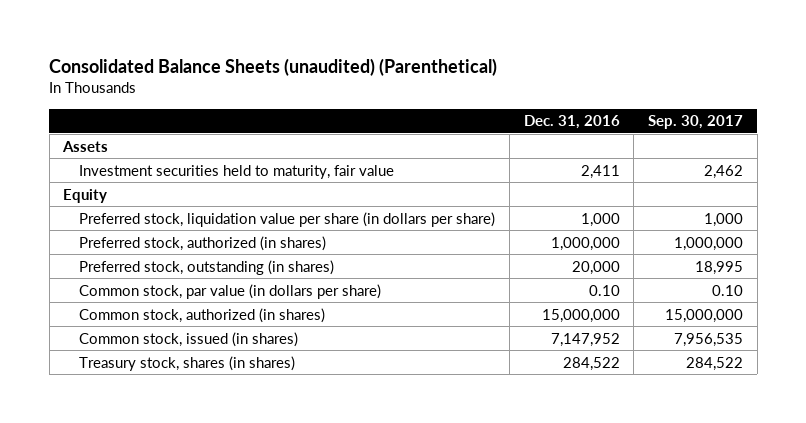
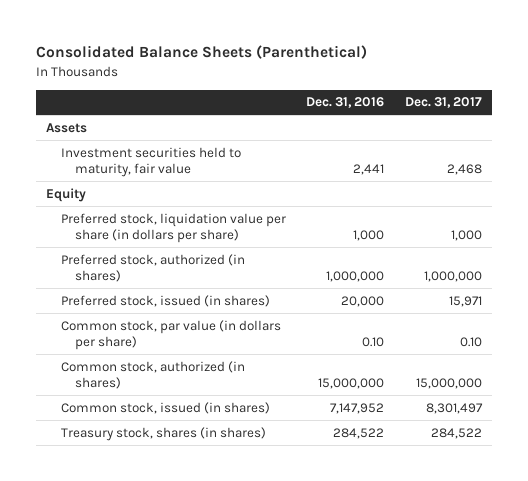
- Consolidated Balance Sheets (unaudited) (Parenthetical)
+ Consolidated Balance Sheets (Parenthetical)
- | Dec. 31, 2016 | Sep. 30, 2017
+ | Dec. 31, 2016 | Dec. 31, 2017
- Investment securities held to maturity, fair value | 2,411 | 2,462
+ Investment securities held to maturity, fair value | 2,441 | 2,468
- Preferred stock, outstanding (in shares) | 20,000 | 18,995
+ Preferred stock, issued (in shares) | 20,000 | 15,971

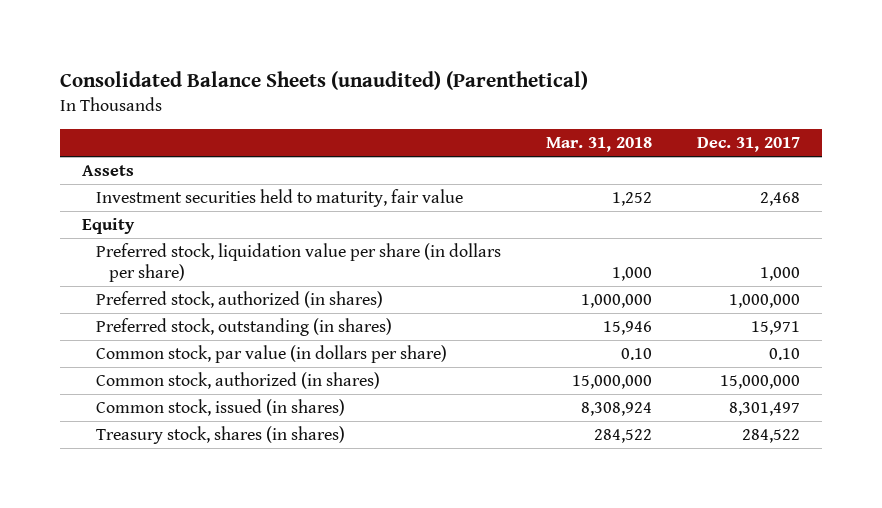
- Consolidated Balance Sheets (Parenthetical)
+ Consolidated Balance Sheets (unaudited) (Parenthetical)
- | Dec. 31, 2016 | Dec. 31, 2017
+ | Mar. 31, 2018 | Dec. 31, 2017
- Preferred stock, issued (in shares) | 20,000 | 15,971
+ Preferred stock, outstanding (in shares) | 15,946 | 15,971

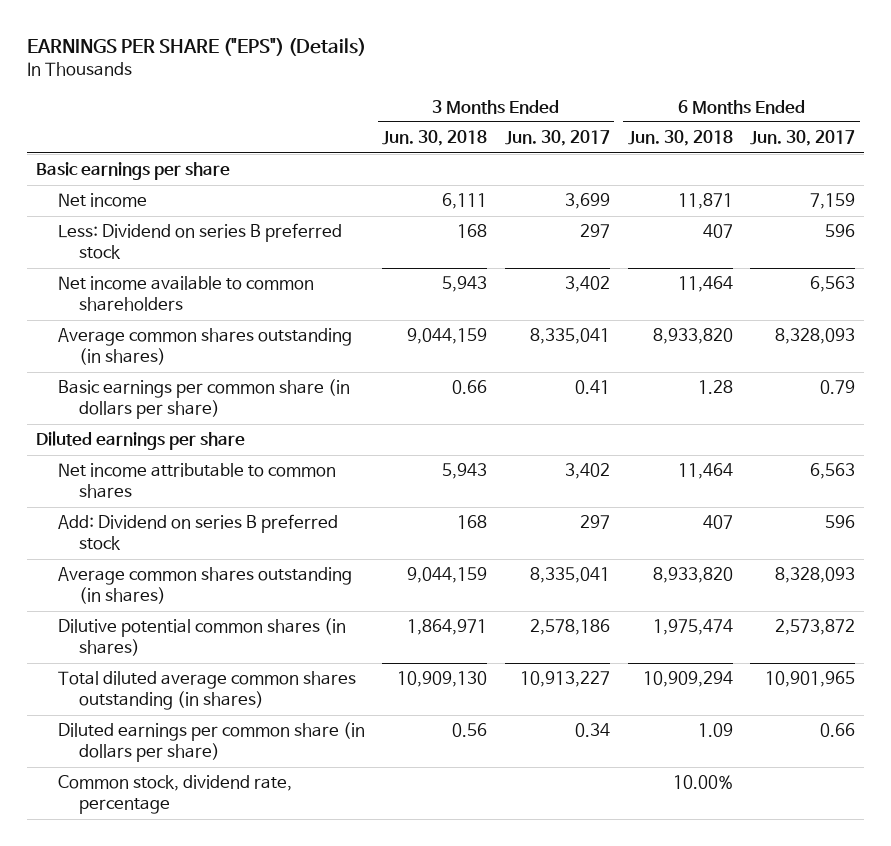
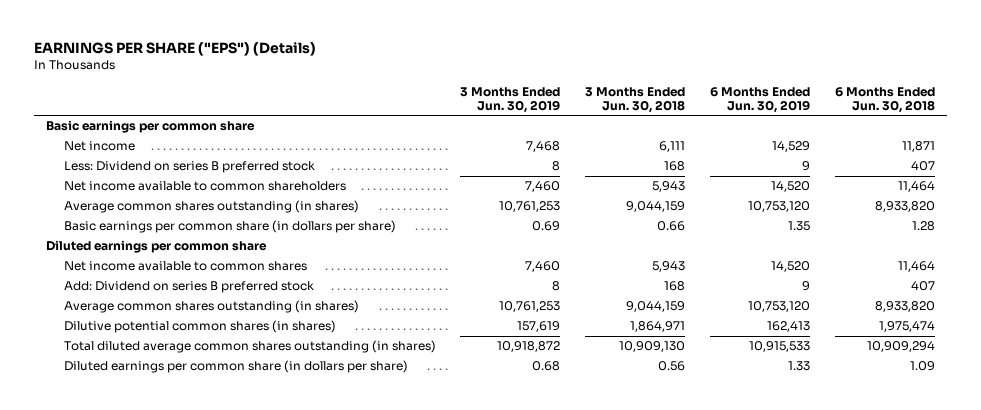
- | 3 Months Ended Jun. 30, 2018 | 3 Months Ended Jun. 30, 2017 | 6 Months Ended Jun. 30, 2018 | 6 Months Ended Jun. 30, 2017
+ | 3 Months Ended Jun. 30, 2019 | 3 Months Ended Jun. 30, 2018 | 6 Months Ended Jun. 30, 2019 | 6 Months Ended Jun. 30, 2018
- Basic earnings per share
+ Basic earnings per common share
- Diluted earnings per share
- Net income attributable to common shares | 5,943 | 3,402 | 11,464 | 6,563
+ Diluted earnings per common share
+ Net income available to common shares | 7,460 | 5,943 | 14,520 | 11,464
- Common stock, dividend rate, percentage | | | 10.00% |

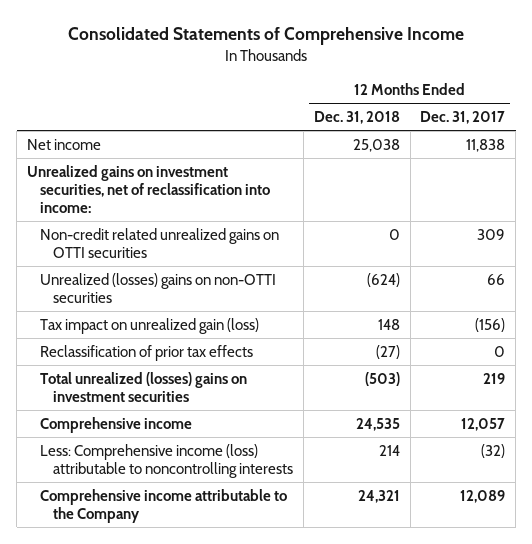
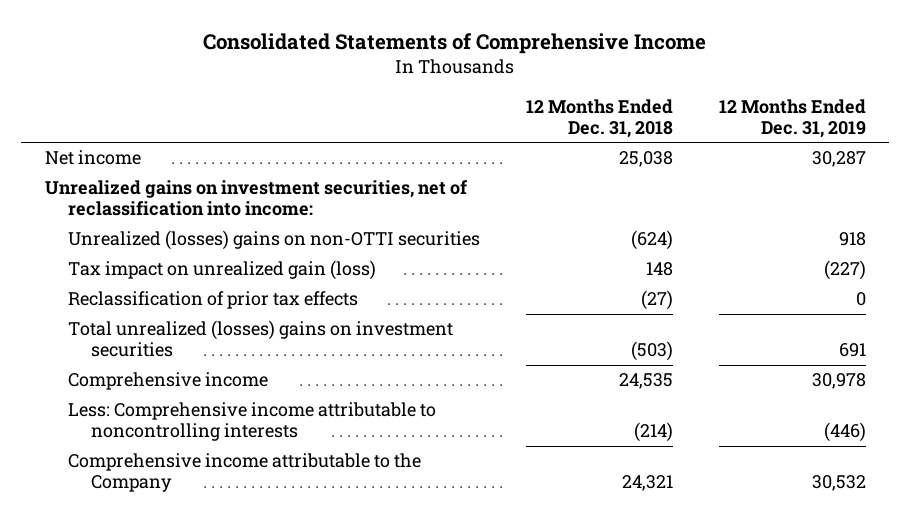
- | 12 Months Ended Dec. 31, 2018 | 12 Months Ended Dec. 31, 2017
+ | 12 Months Ended Dec. 31, 2018 | 12 Months Ended Dec. 31, 2019
- Non-credit related unrealized gains on OTTI securities | 0 | 309
- Less: Comprehensive income (loss) attributable to noncontrolling interests | 214 | (32)
+ Less: Comprehensive income attributable to noncontrolling interests | (214) | (446)

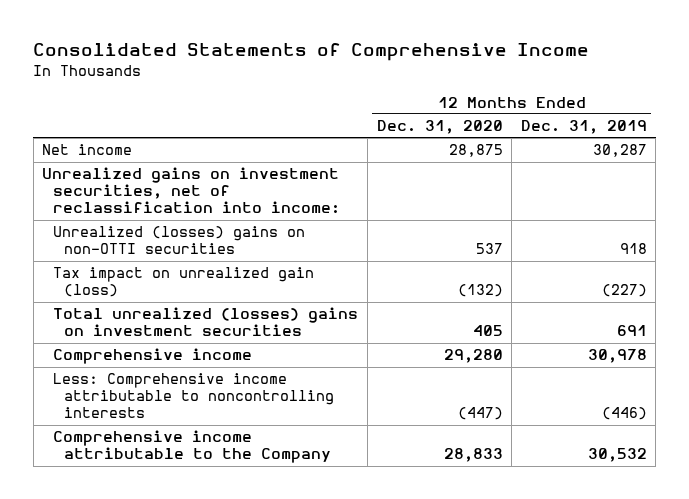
- | 12 Months Ended Dec. 31, 2018 | 12 Months Ended Dec. 31, 2019
+ | 12 Months Ended Dec. 31, 2020 | 12 Months Ended Dec. 31, 2019
- Reclassification of prior tax effects | (27) | 0

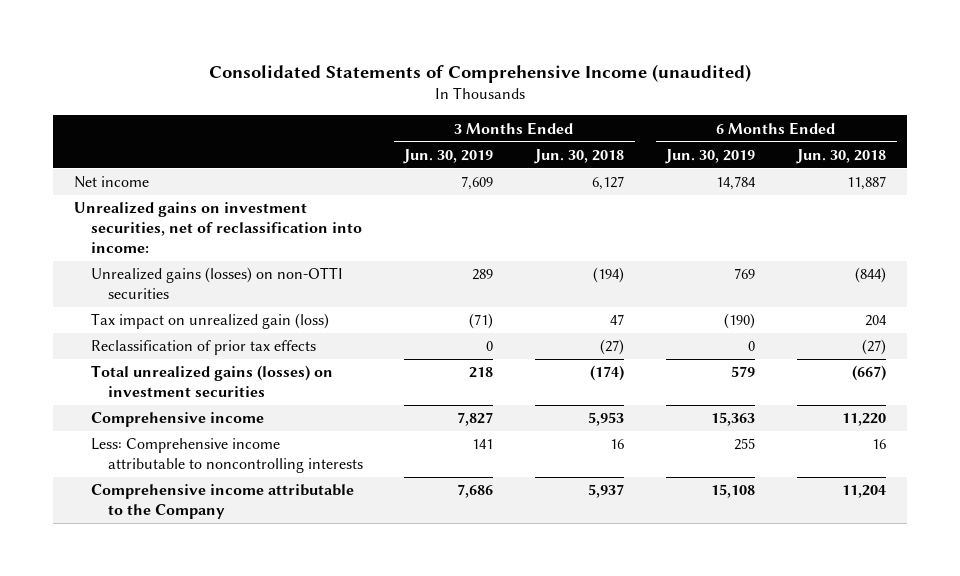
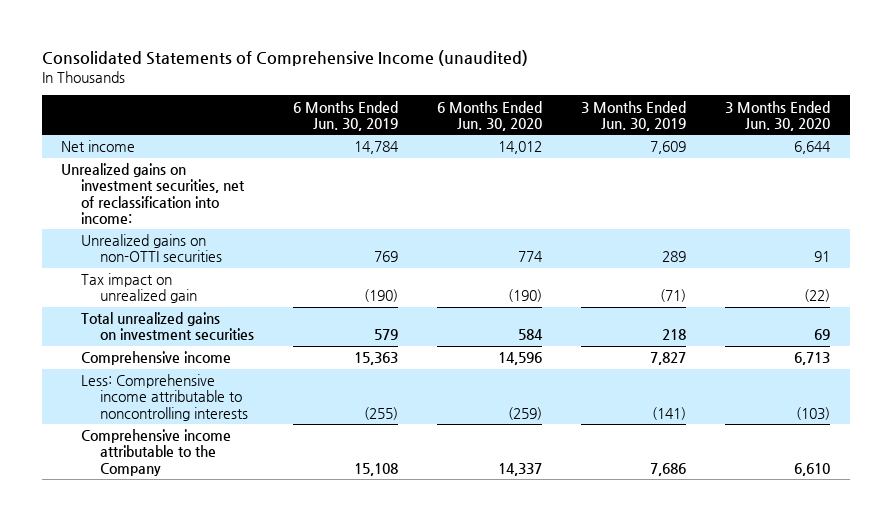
- | 3 Months Ended Jun. 30, 2019 | 3 Months Ended Jun. 30, 2018 | 6 Months Ended Jun. 30, 2019 | 6 Months Ended Jun. 30, 2018
+ | 6 Months Ended Jun. 30, 2019 | 6 Months Ended Jun. 30, 2020 | 3 Months Ended Jun. 30, 2019 | 3 Months Ended Jun. 30, 2020
- Unrealized gains (losses) on non-OTTI securities | 289 | (194) | 769 | (844)
- Tax impact on unrealized gain (loss) | (71) | 47 | (190) | 204
- Reclassification of prior tax effects | 0 | (27) | 0 | (27)
- Total unrealized gains (losses) on investment securities | 218 | (174) | 579 | (667)
+ Unrealized gains on non-OTTI securities | 769 | 774 | 289 | 91
+ Tax impact on unrealized gain | (190) | (190) | (71) | (22)
+ Total unrealized gains on investment securities | 579 | 584 | 218 | 69
- Less: Comprehensive income attributable to noncontrolling interests | 141 | 16 | 255 | 16
+ Less: Comprehensive income attributable to noncontrolling interests | (255) | (259) | (141) | (103)

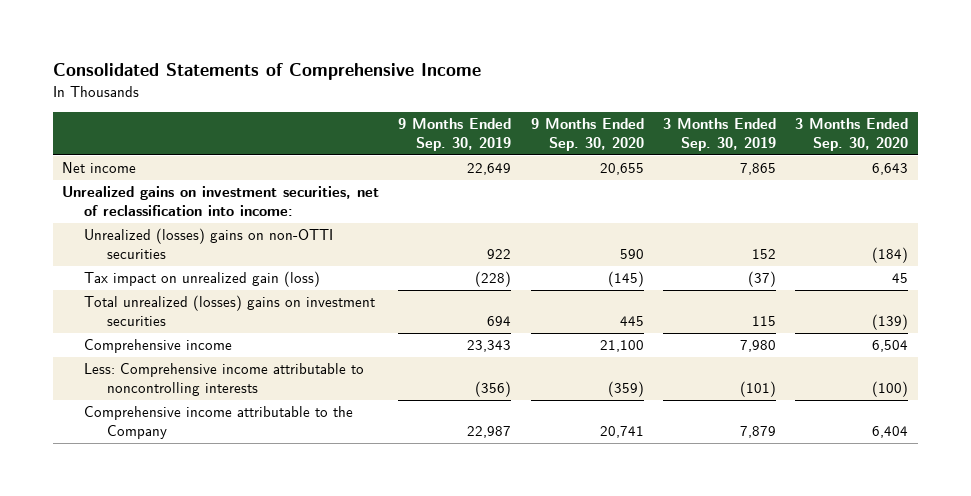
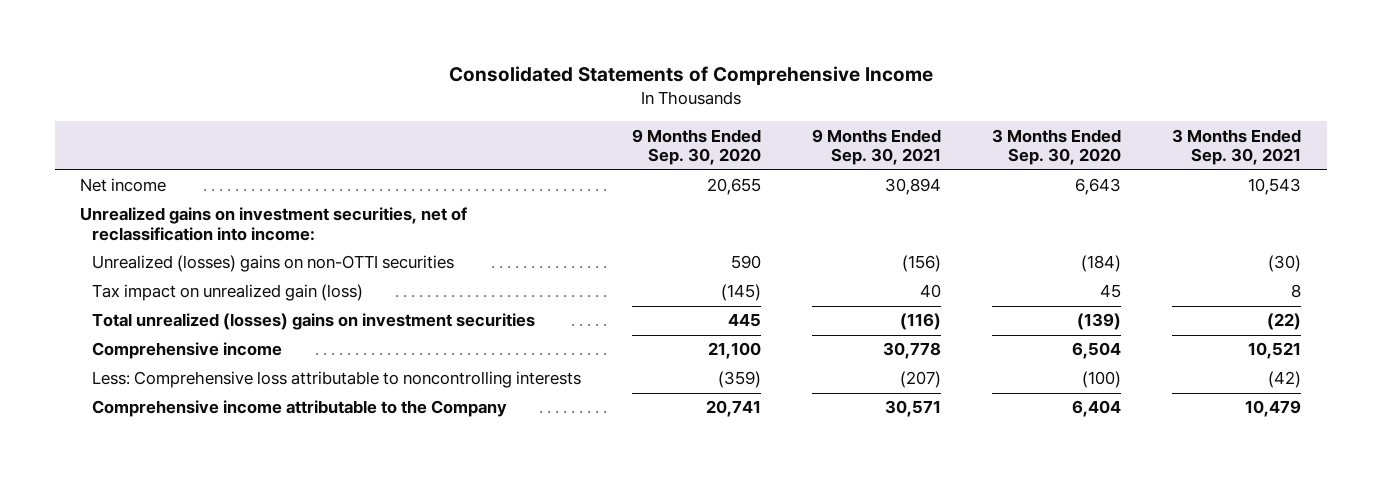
- | 9 Months Ended Sep. 30, 2019 | 9 Months Ended Sep. 30, 2020 | 3 Months Ended Sep. 30, 2019 | 3 Months Ended Sep. 30, 2020
+ | 9 Months Ended Sep. 30, 2020 | 9 Months Ended Sep. 30, 2021 | 3 Months Ended Sep. 30, 2020 | 3 Months Ended Sep. 30, 2021
- Less: Comprehensive income attributable to noncontrolling interests | (356) | (359) | (101) | (100)
+ Less: Comprehensive loss attributable to noncontrolling interests | (359) | (207) | (100) | (42)

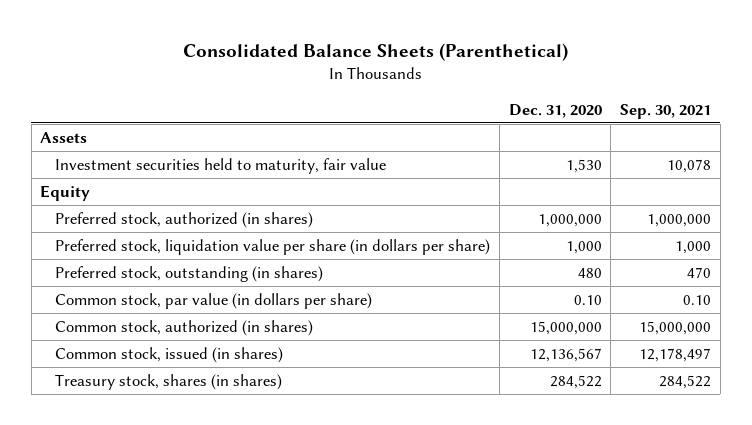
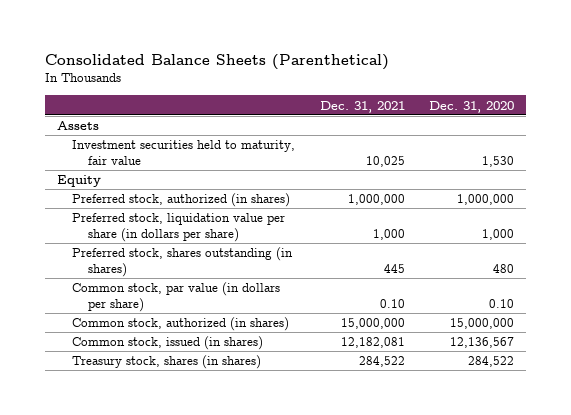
- | Dec. 31, 2020 | Sep. 30, 2021
+ | Dec. 31, 2021 | Dec. 31, 2020
- Preferred stock, outstanding (in shares) | 480 | 470
+ Preferred stock, shares outstanding (in shares) | 445 | 480

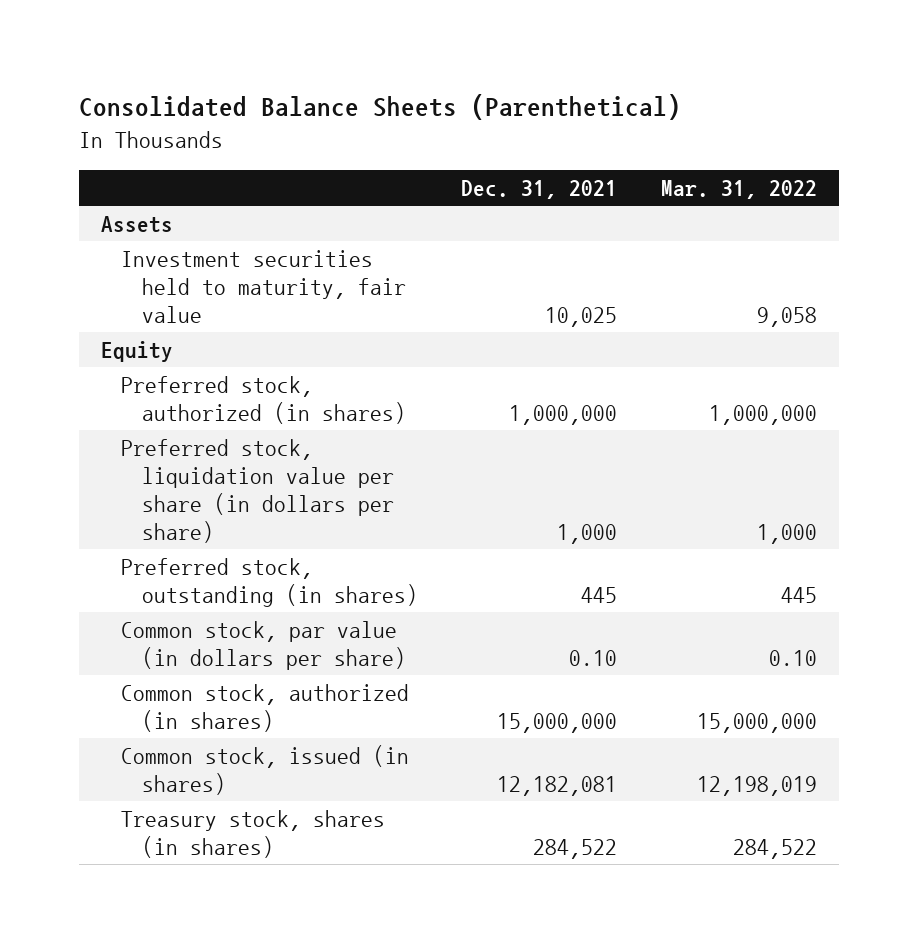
- | Dec. 31, 2021 | Dec. 31, 2020
+ | Dec. 31, 2021 | Mar. 31, 2022
- Preferred stock, shares outstanding (in shares) | 445 | 480
+ Preferred stock, outstanding (in shares) | 445 | 445

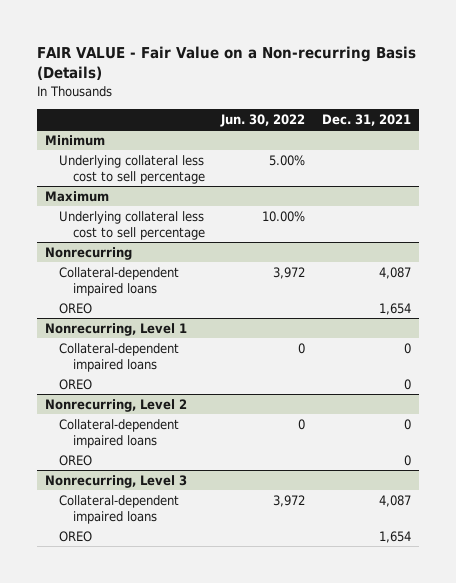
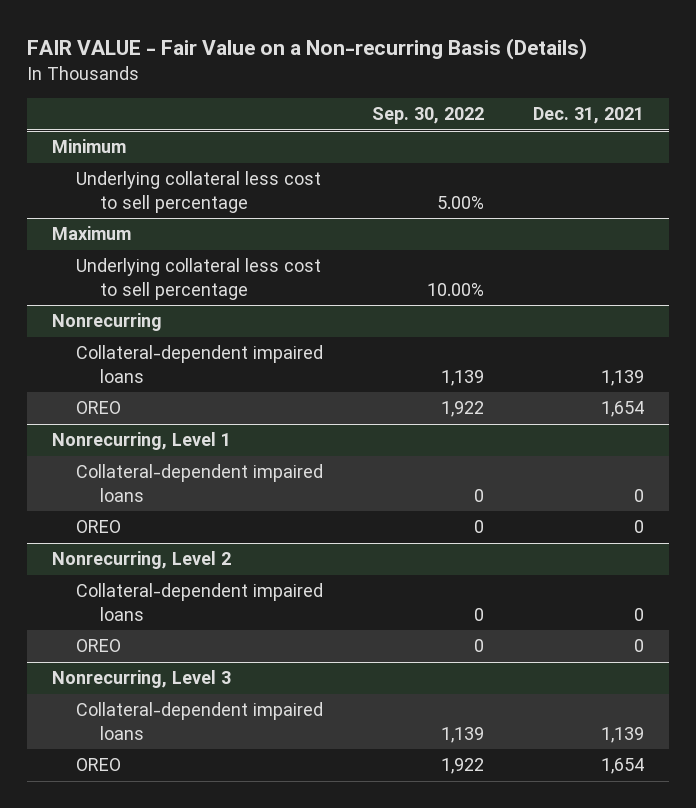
- | Jun. 30, 2022 | Dec. 31, 2021
+ | Sep. 30, 2022 | Dec. 31, 2021
@ Nonrecurring
- Collateral-dependent impaired loans | 3,972 | 4,087
+ Collateral-dependent impaired loans | 1,139 | 1,139
@ Nonrecurring, Level 3
- Collateral-dependent impaired loans | 3,972 | 4,087
+ Collateral-dependent impaired loans | 1,139 | 1,139

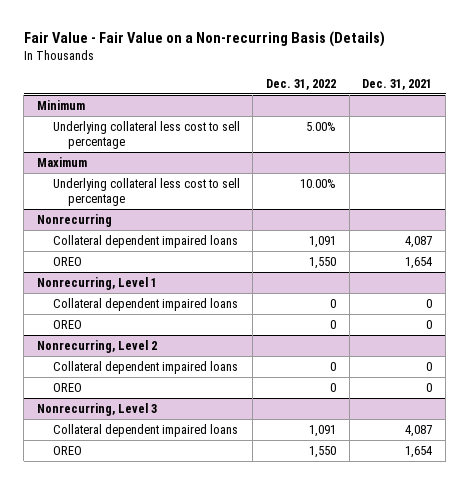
- FAIR VALUE - Fair Value on a Non-recurring Basis (Details)
+ Fair Value - Fair Value on a Non-recurring Basis (Details)
- | Sep. 30, 2022 | Dec. 31, 2021
+ | Dec. 31, 2022 | Dec. 31, 2021
@ Nonrecurring
- Collateral-dependent impaired loans | 1,139 | 1,139
+ Collateral dependent impaired loans | 1,091 | 4,087
@ Nonrecurring, Level 1
- Collateral-dependent impaired loans | 0 | 0
+ Collateral dependent impaired loans | 0 | 0
@ Nonrecurring, Level 2
- Collateral-dependent impaired loans | 0 | 0
+ Collateral dependent impaired loans | 0 | 0
@ Nonrecurring, Level 3
- Collateral-dependent impaired loans | 1,139 | 1,139
+ Collateral dependent impaired loans | 1,091 | 4,087

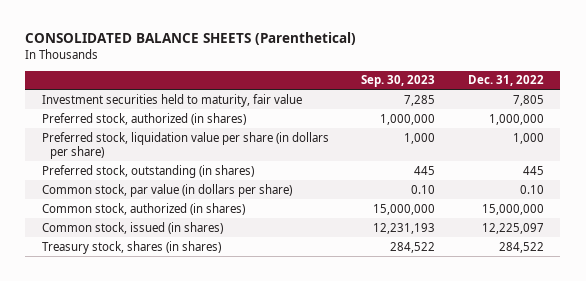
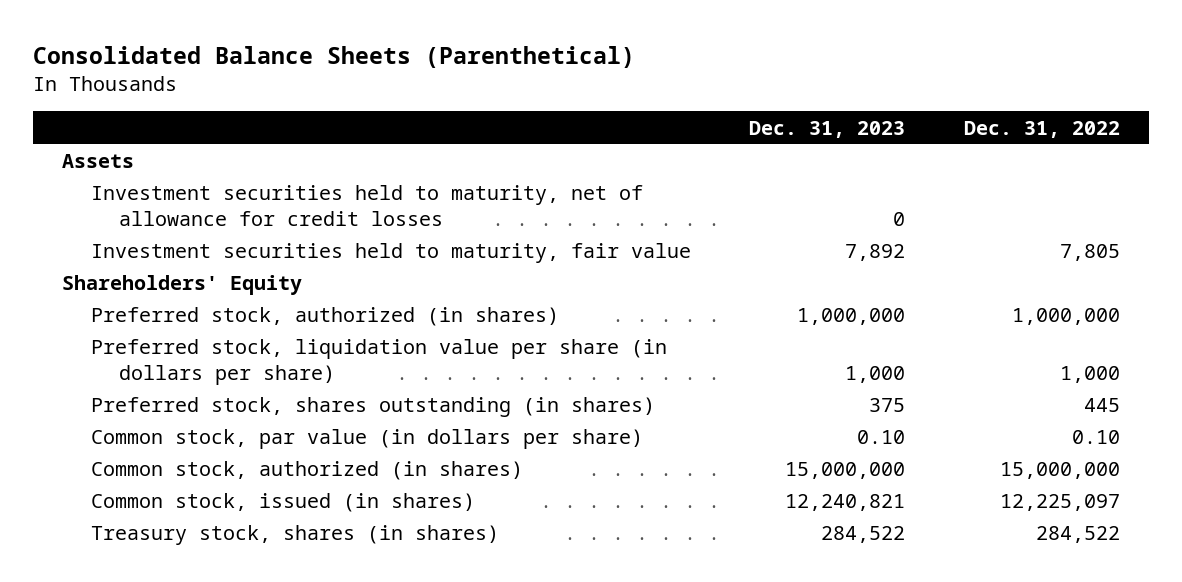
- CONSOLIDATED BALANCE SHEETS (Parenthetical)
+ Consolidated Balance Sheets (Parenthetical)
- | Sep. 30, 2023 | Dec. 31, 2022
+ | Dec. 31, 2023 | Dec. 31, 2022
+ Assets
+ Investment securities held to maturity, net of allowance for credit losses | 0 |
+ Shareholders' Equity
- Preferred stock, outstanding (in shares) | 445 | 445
+ Preferred stock, shares outstanding (in shares) | 375 | 445

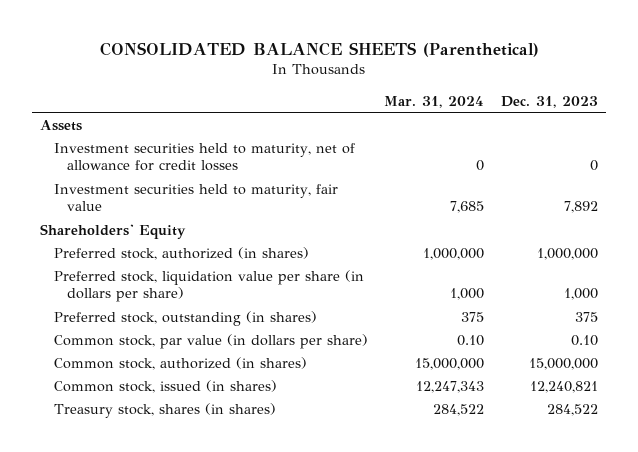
- Consolidated Balance Sheets (Parenthetical)
+ CONSOLIDATED BALANCE SHEETS (Parenthetical)
- | Dec. 31, 2023 | Dec. 31, 2022
+ | Mar. 31, 2024 | Dec. 31, 2023
- Preferred stock, shares outstanding (in shares) | 375 | 445
+ Preferred stock, outstanding (in shares) | 375 | 375

